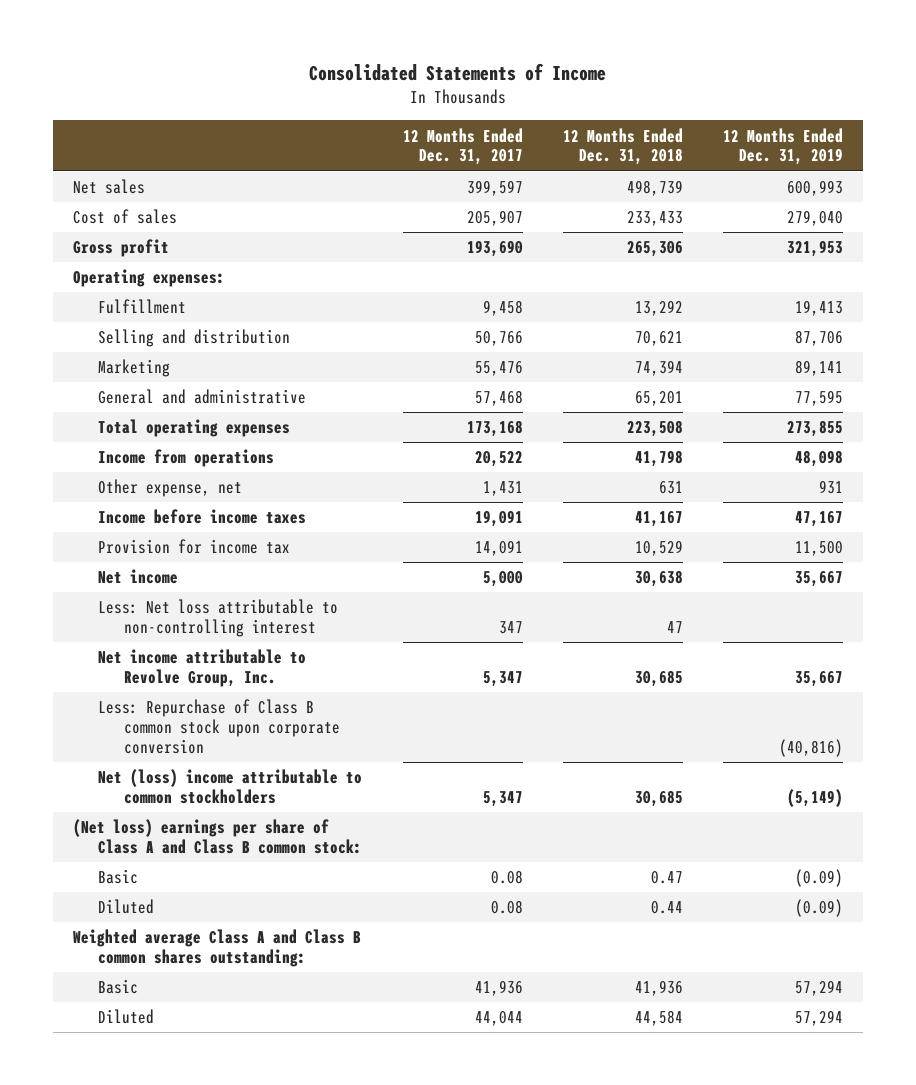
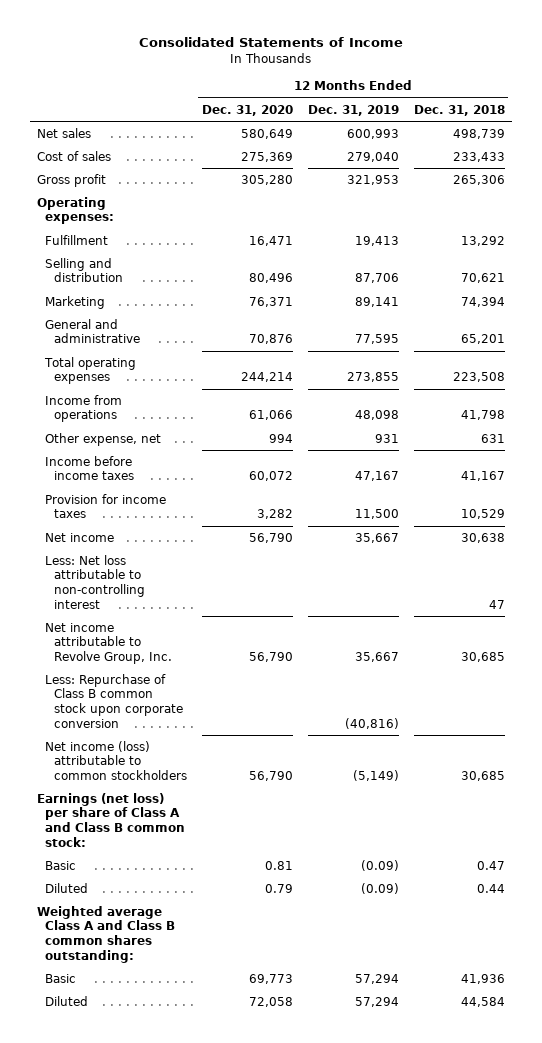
- | 12 Months Ended Dec. 31, 2017 | 12 Months Ended Dec. 31, 2018 | 12 Months Ended Dec. 31, 2019
+ | 12 Months Ended Dec. 31, 2020 | 12 Months Ended Dec. 31, 2019 | 12 Months Ended Dec. 31, 2018
- Provision for income tax | 14,091 | 10,529 | 11,500
+ Provision for income taxes | 3,282 | 11,500 | 10,529
- Net (loss) income attributable to common stockholders | 5,347 | 30,685 | (5,149)
- (Net loss) earnings per share of Class A and Class B common stock:
+ Net income (loss) attributable to common stockholders | 56,790 | (5,149) | 30,685
+ Earnings (net loss) per share of Class A and Class B common stock:

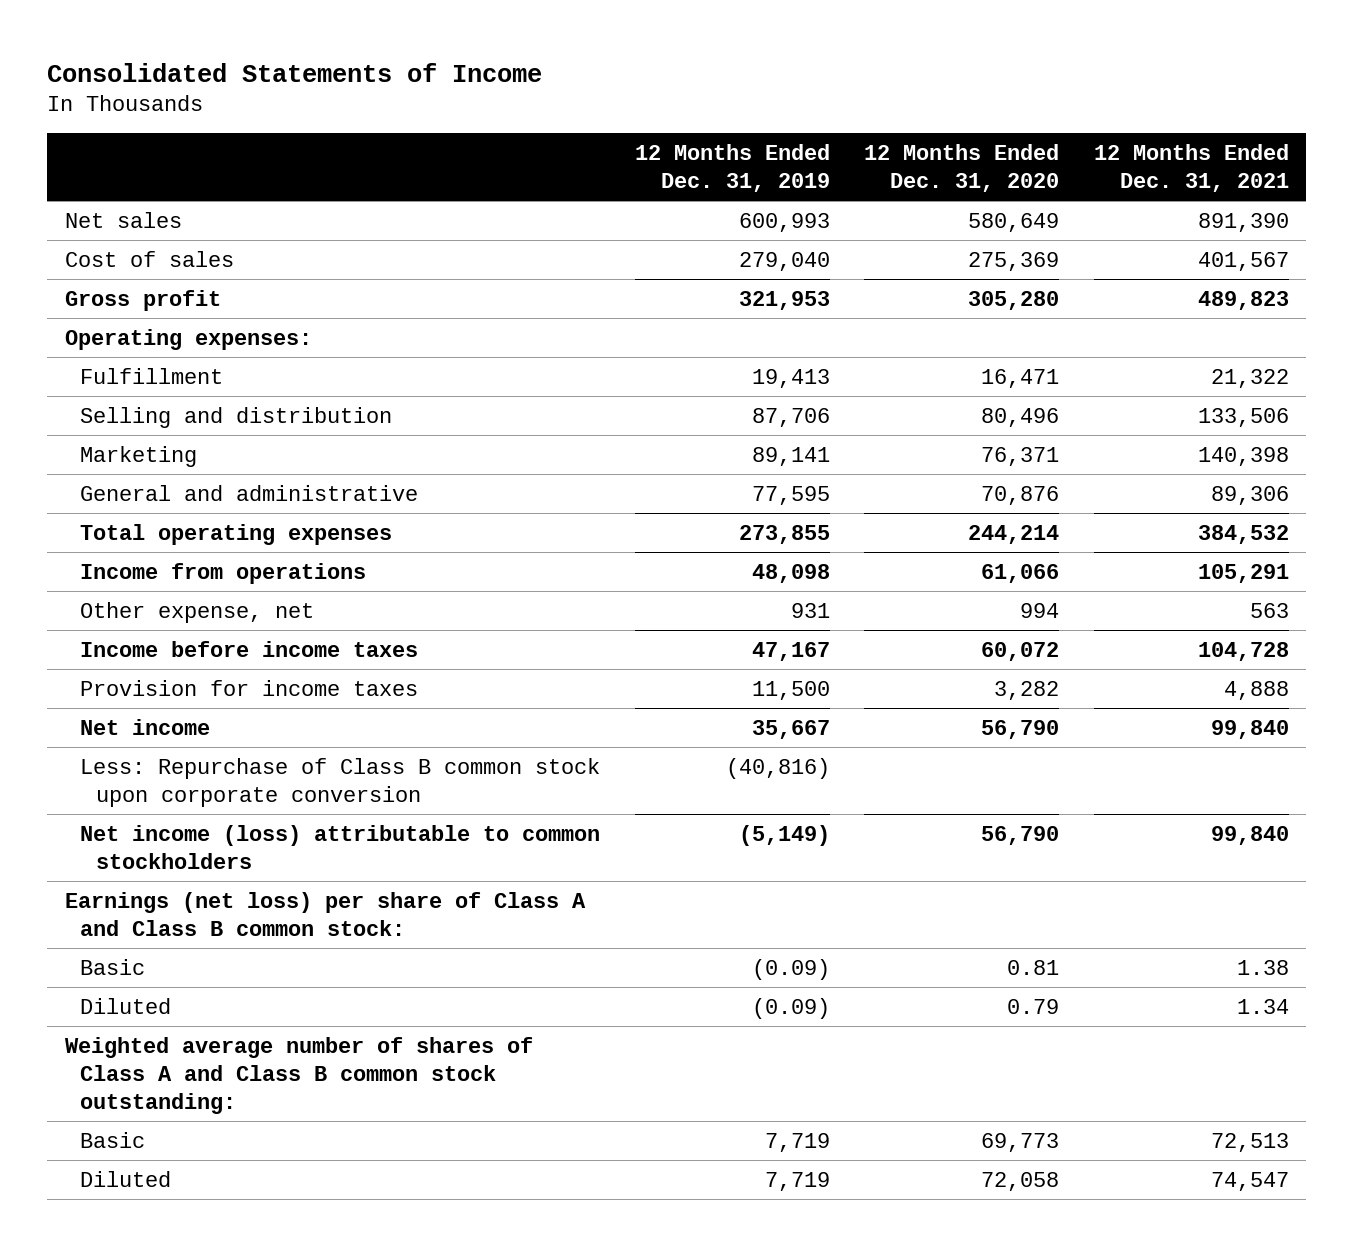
- | 12 Months Ended Dec. 31, 2020 | 12 Months Ended Dec. 31, 2019 | 12 Months Ended Dec. 31, 2018
+ | 12 Months Ended Dec. 31, 2019 | 12 Months Ended Dec. 31, 2020 | 12 Months Ended Dec. 31, 2021
- Less: Net loss attributable to non-controlling interest | | | 47
- Net income attributable to Revolve Group, Inc. | 56,790 | 35,667 | 30,685
- Weighted average Class A and Class B common shares outstanding:
- Basic | 69,773 | 57,294 | 41,936
- Diluted | 72,058 | 57,294 | 44,584
+ Weighted average number of shares of Class A and Class B common stock outstanding:
+ Basic | 7,719 | 69,773 | 72,513
+ Diluted | 7,719 | 72,058 | 74,547

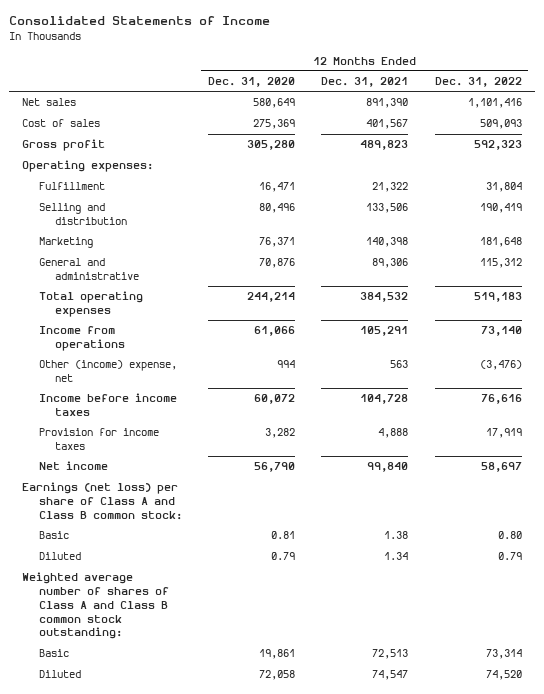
- | 12 Months Ended Dec. 31, 2019 | 12 Months Ended Dec. 31, 2020 | 12 Months Ended Dec. 31, 2021
+ | 12 Months Ended Dec. 31, 2020 | 12 Months Ended Dec. 31, 2021 | 12 Months Ended Dec. 31, 2022
- Other expense, net | 931 | 994 | 563
+ Other (income) expense, net | 994 | 563 | (3,476)
- Less: Repurchase of Class B common stock upon corporate conversion | (40,816) | |
- Net income (loss) attributable to common stockholders | (5,149) | 56,790 | 99,840
- Basic | 7,719 | 69,773 | 72,513
+ Basic | 19,861 | 72,513 | 73,314

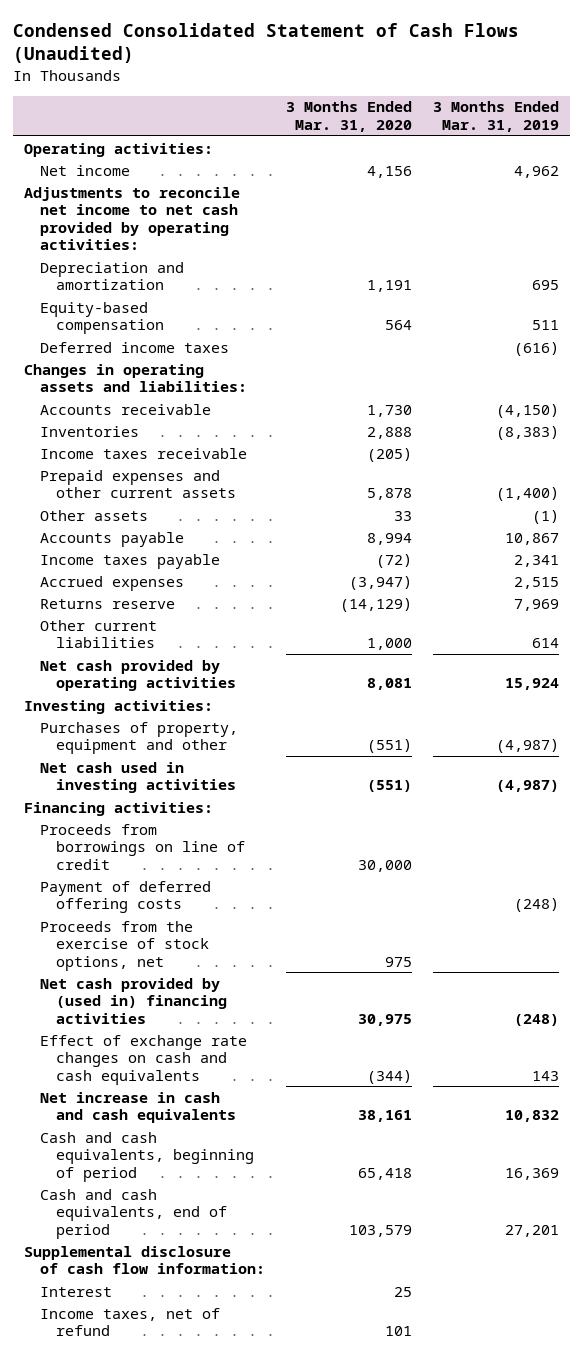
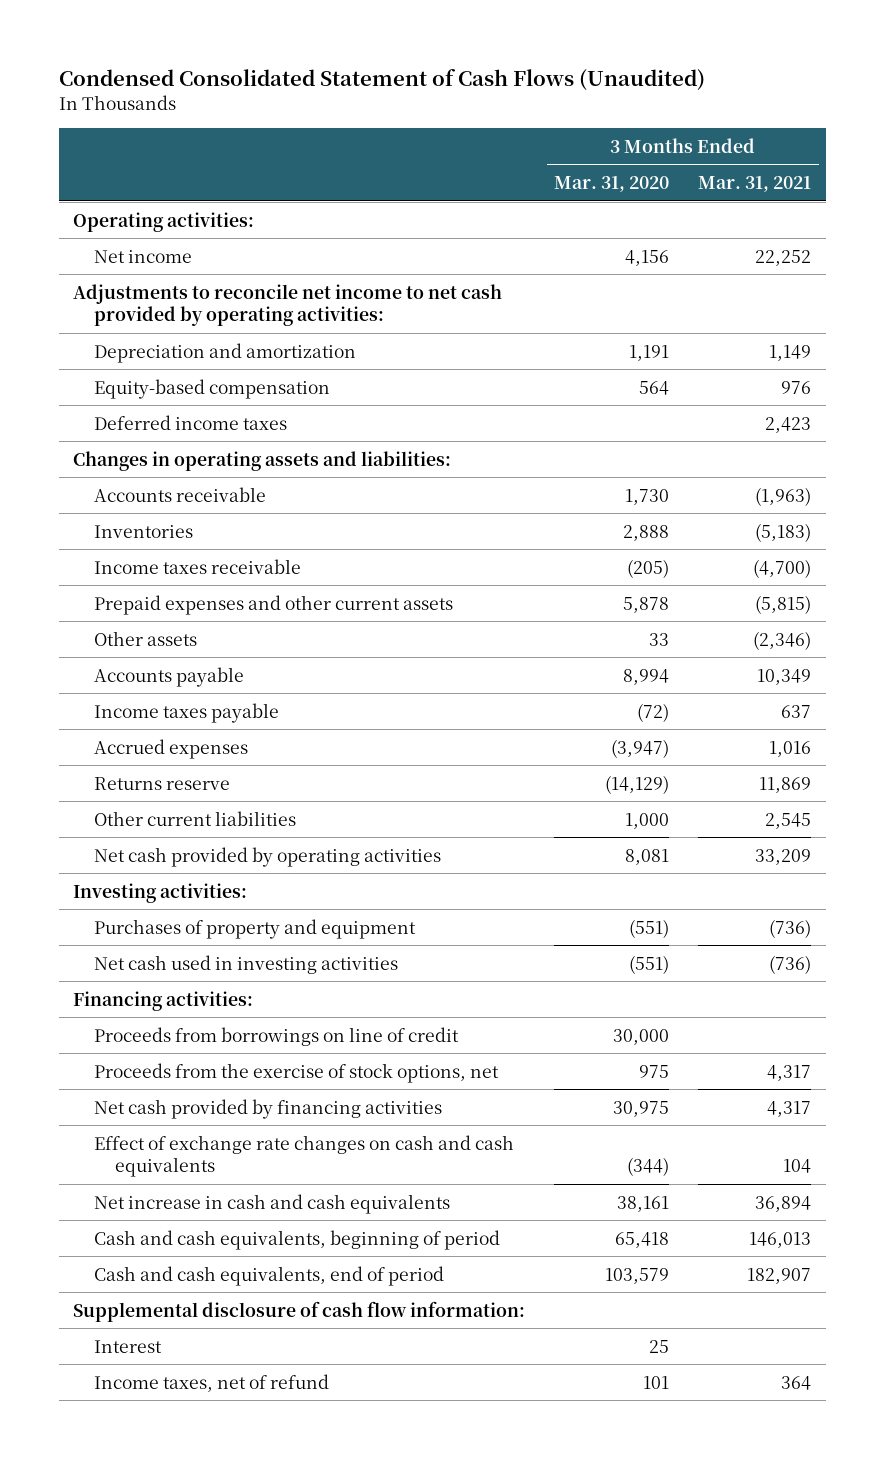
- | 3 Months Ended Mar. 31, 2020 | 3 Months Ended Mar. 31, 2019
+ | 3 Months Ended Mar. 31, 2020 | 3 Months Ended Mar. 31, 2021
- Purchases of property, equipment and other | (551) | (4,987)
+ Purchases of property and equipment | (551) | (736)
- Payment of deferred offering costs | | (248)
- Net cash provided by (used in) financing activities | 30,975 | (248)
+ Net cash provided by financing activities | 30,975 | 4,317

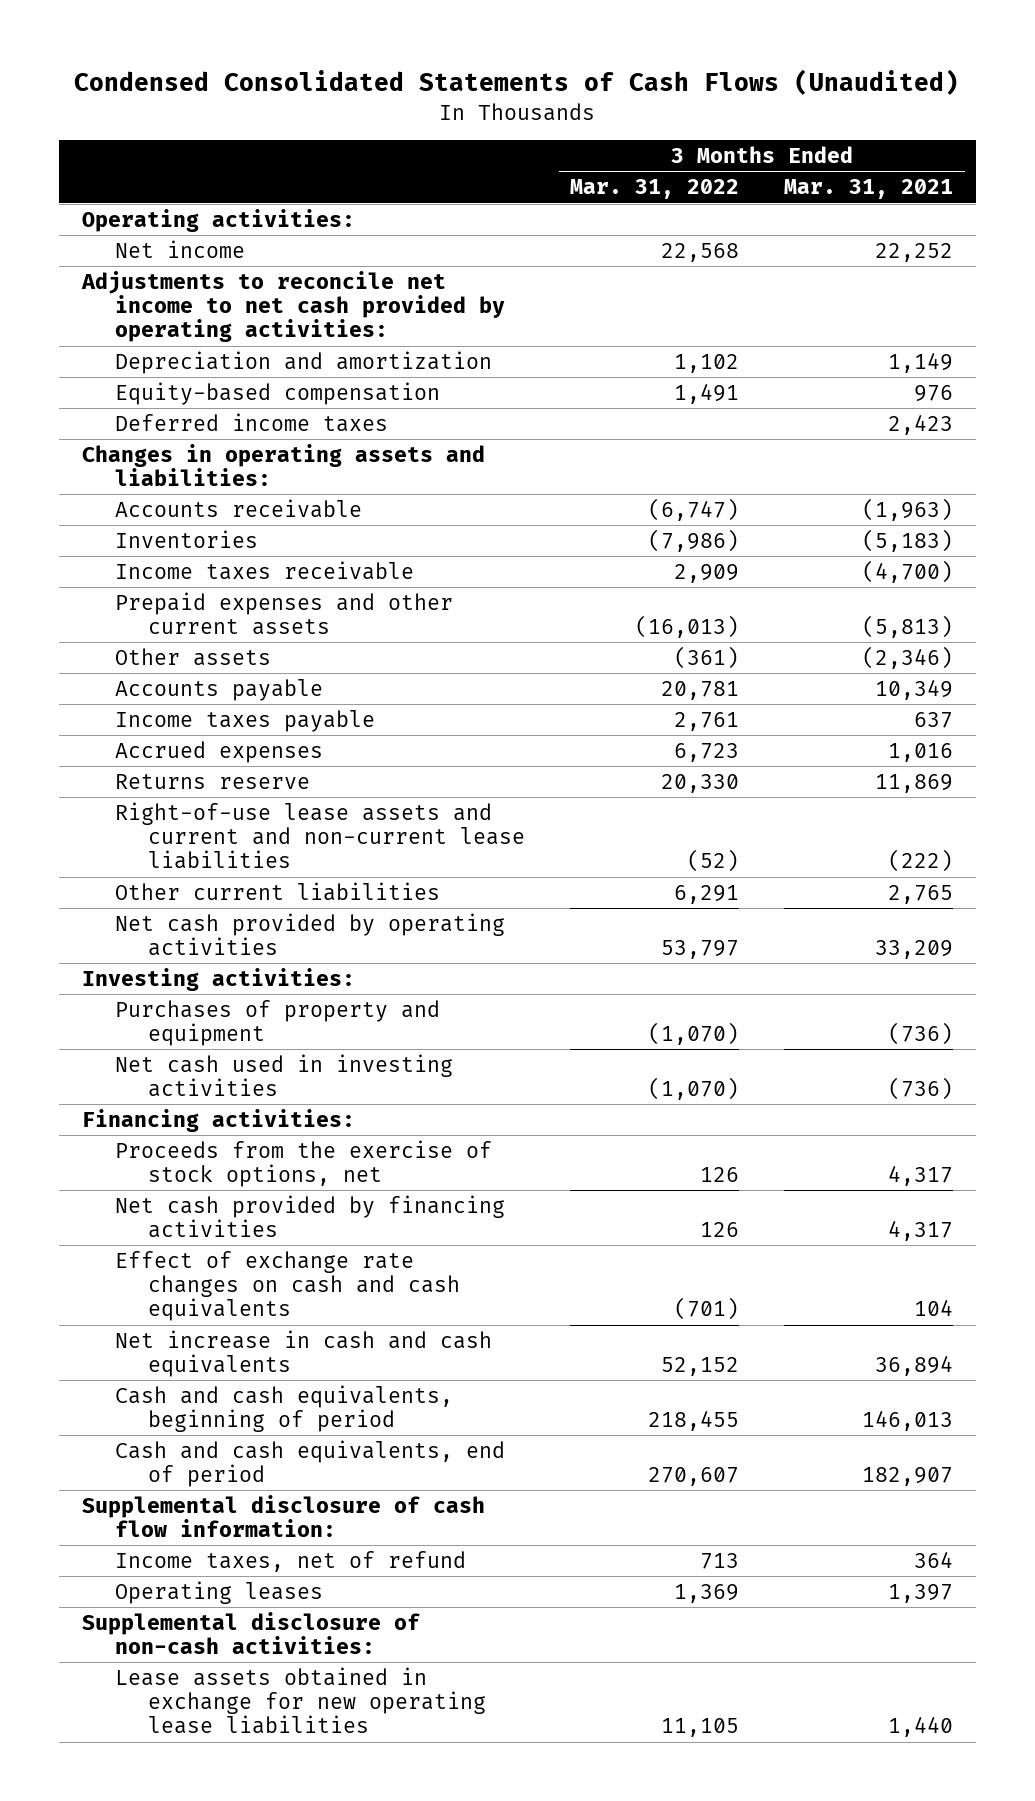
- Condensed Consolidated Statement of Cash Flows (Unaudited)
+ Condensed Consolidated Statements of Cash Flows (Unaudited)
- | 3 Months Ended Mar. 31, 2020 | 3 Months Ended Mar. 31, 2021
+ | 3 Months Ended Mar. 31, 2022 | 3 Months Ended Mar. 31, 2021
- Prepaid expenses and other current assets | 5,878 | (5,815)
+ Prepaid expenses and other current assets | (16,013) | (5,813)
- Other current liabilities | 1,000 | 2,545
+ Right-of-use lease assets and current and non-current lease liabilities | (52) | (222)
+ Other current liabilities | 6,291 | 2,765
- Proceeds from borrowings on line of credit | 30,000 |
- Interest | 25 |
+ Operating leases | 1,369 | 1,397
+ Supplemental disclosure of non-cash activities:
+ Lease assets obtained in exchange for new operating lease liabilities | 11,105 | 1,440

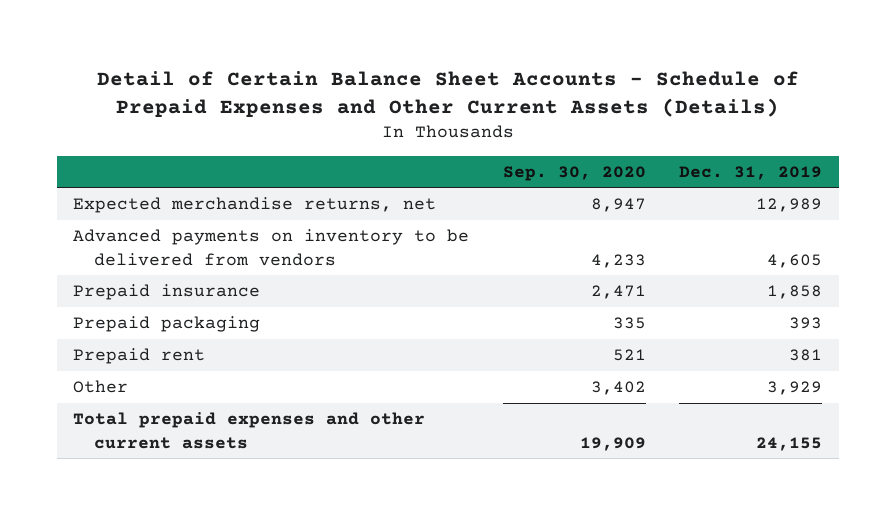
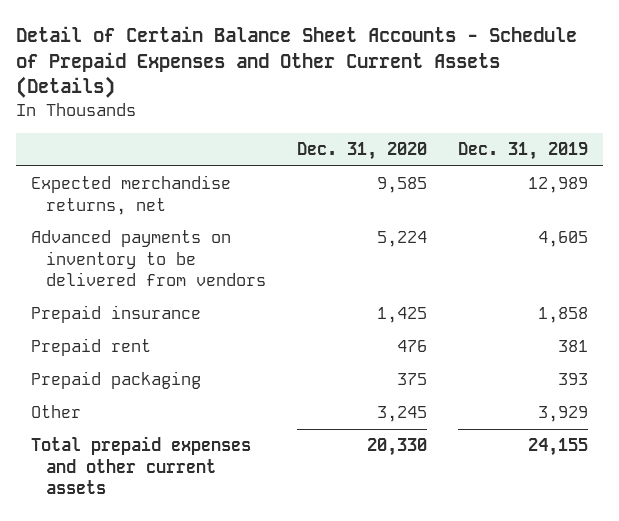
- | Sep. 30, 2020 | Dec. 31, 2019
+ | Dec. 31, 2020 | Dec. 31, 2019
moved down: Prepaid packaging | 375 | 393

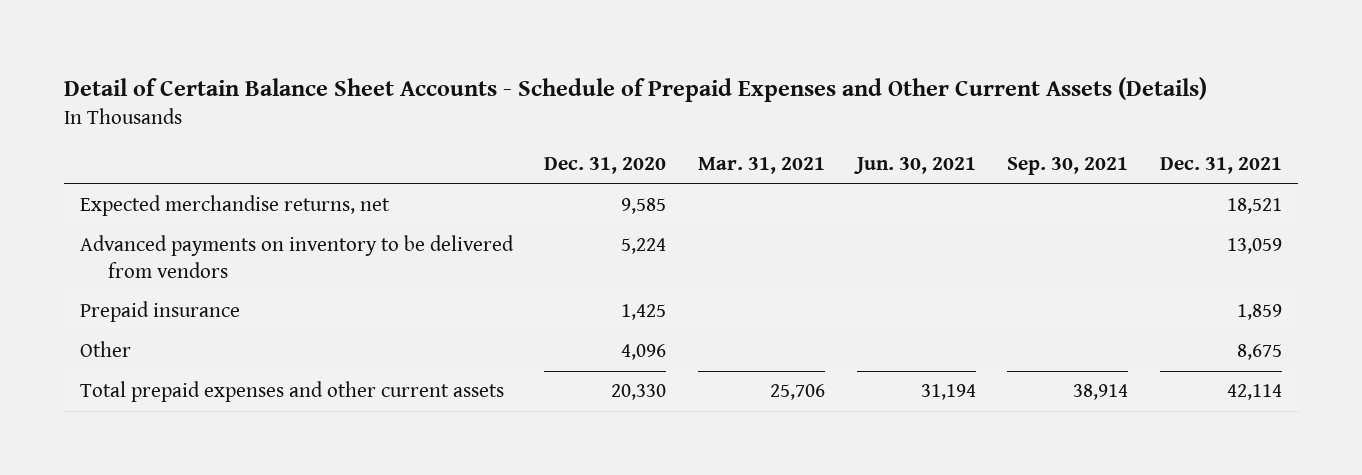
- | Dec. 31, 2020 | Dec. 31, 2019
+ | Dec. 31, 2020 | Mar. 31, 2021 | Jun. 30, 2021 | Sep. 30, 2021 | Dec. 31, 2021
- Prepaid rent | 476 | 381
- Prepaid packaging | 375 | 393
- Other | 3,245 | 3,929
+ Other | 4,096 | | | | 8,675

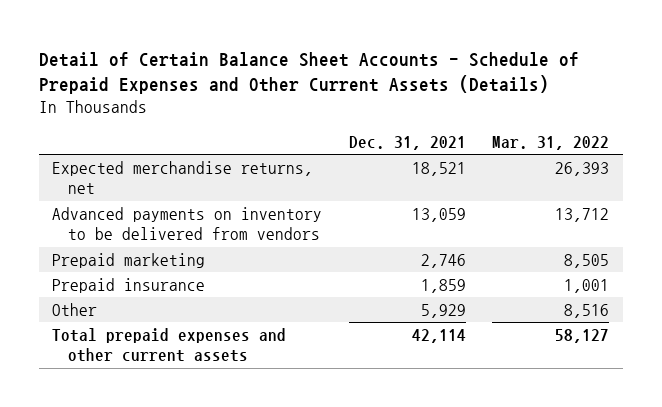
- | Dec. 31, 2020 | Mar. 31, 2021 | Jun. 30, 2021 | Sep. 30, 2021 | Dec. 31, 2021
+ | Dec. 31, 2021 | Mar. 31, 2022
+ Prepaid marketing | 2,746 | 8,505
- Other | 4,096 | | | | 8,675
+ Other | 5,929 | 8,516

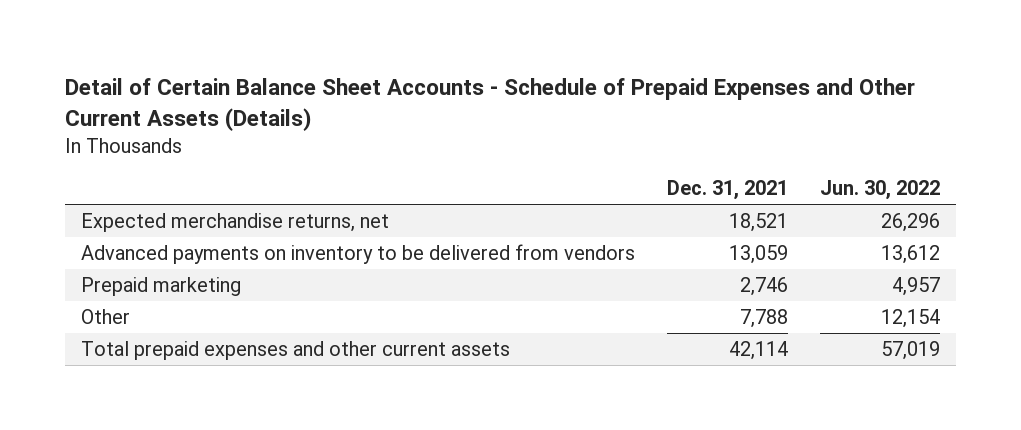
- | Dec. 31, 2021 | Mar. 31, 2022
+ | Dec. 31, 2021 | Jun. 30, 2022
- Prepaid insurance | 1,859 | 1,001
- Other | 5,929 | 8,516
+ Other | 7,788 | 12,154

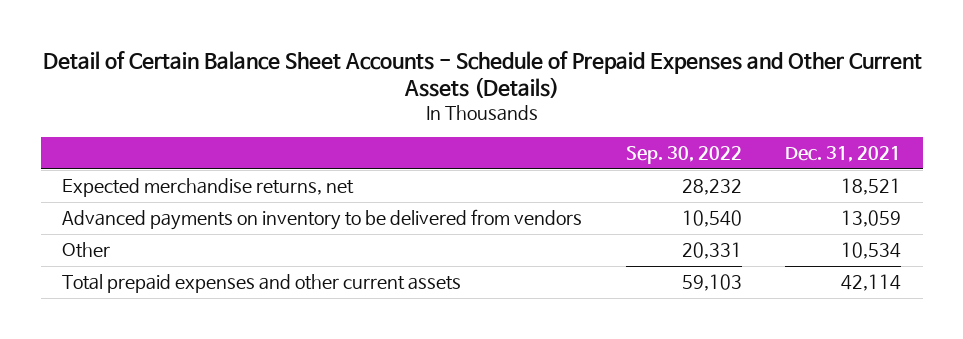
- | Dec. 31, 2021 | Jun. 30, 2022
+ | Sep. 30, 2022 | Dec. 31, 2021
- Prepaid marketing | 2,746 | 4,957
- Other | 7,788 | 12,154
+ Other | 20,331 | 10,534

